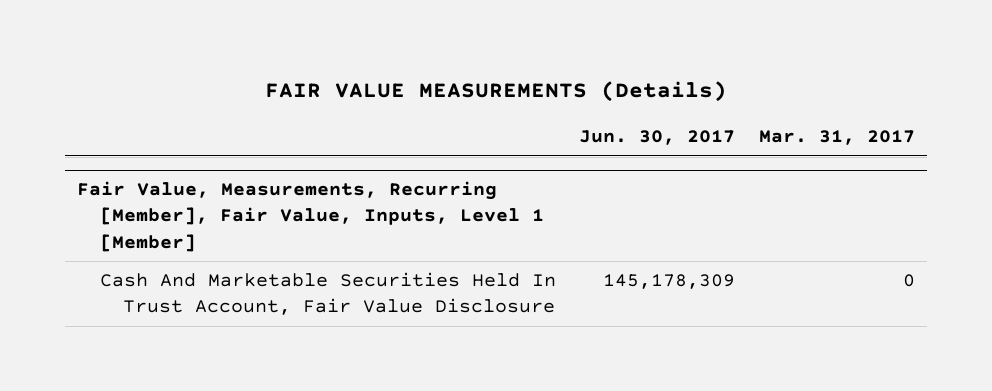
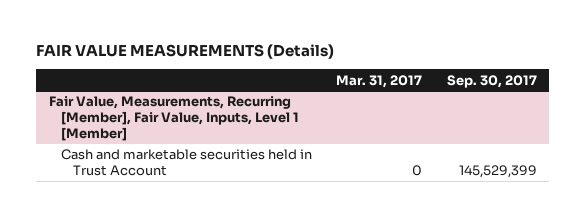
- | Jun. 30, 2017 | Mar. 31, 2017
+ | Mar. 31, 2017 | Sep. 30, 2017
@ Fair Value, Measurements, Recurring [Member], Fair Value, Inputs, Level 1 [Member]
- Cash And Marketable Securities Held In Trust Account, Fair Value Disclosure | 145,178,309 | 0
+ Cash and marketable securities held in Trust Account | 0 | 145,529,399

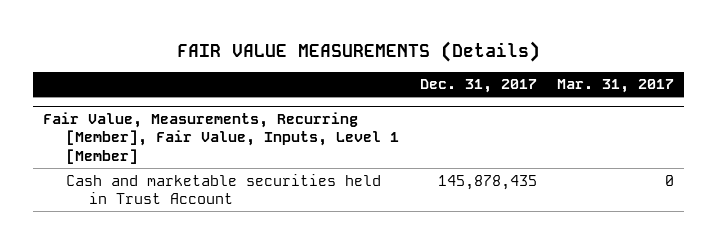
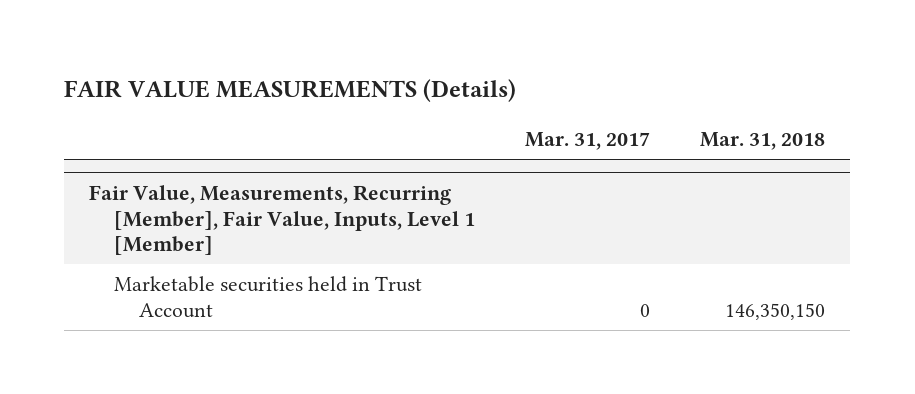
- | Dec. 31, 2017 | Mar. 31, 2017
+ | Mar. 31, 2017 | Mar. 31, 2018
@ Fair Value, Measurements, Recurring [Member], Fair Value, Inputs, Level 1 [Member]
- Cash and marketable securities held in Trust Account | 145,878,435 | 0
+ Marketable securities held in Trust Account | 0 | 146,350,150

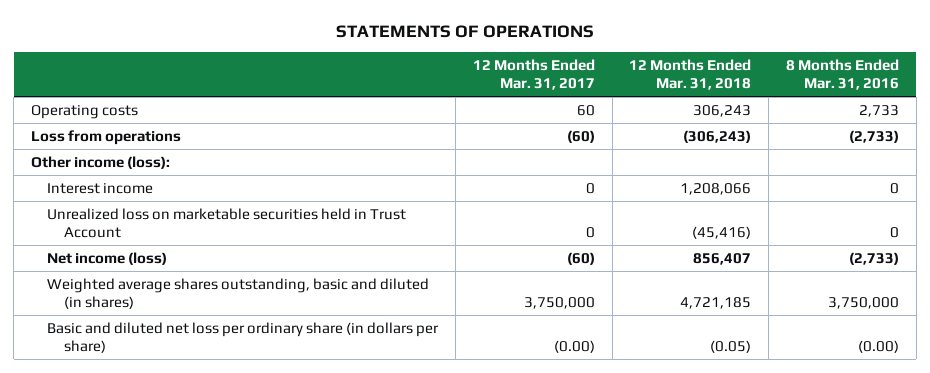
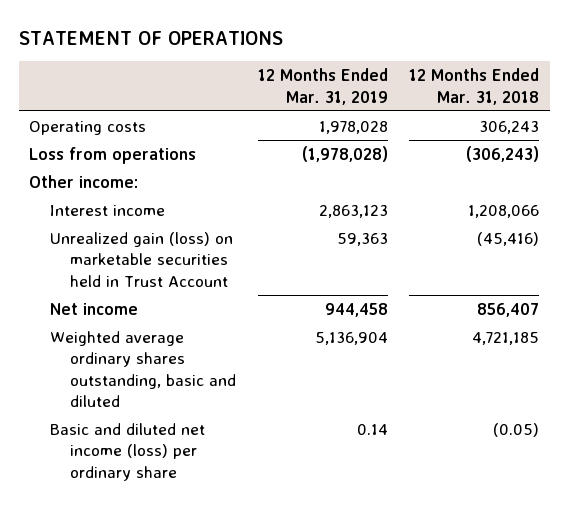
- STATEMENTS OF OPERATIONS
+ STATEMENT OF OPERATIONS
- | 12 Months Ended Mar. 31, 2017 | 12 Months Ended Mar. 31, 2018 | 8 Months Ended Mar. 31, 2016
+ | 12 Months Ended Mar. 31, 2019 | 12 Months Ended Mar. 31, 2018
- Other income (loss):
+ Other income:
- Unrealized loss on marketable securities held in Trust Account | 0 | (45,416) | 0
- Net income (loss) | (60) | 856,407 | (2,733)
- Weighted average shares outstanding, basic and diluted (in shares) | 3,750,000 | 4,721,185 | 3,750,000
- Basic and diluted net loss per ordinary share (in dollars per share) | (0.00) | (0.05) | (0.00)
+ Unrealized gain (loss) on marketable securities held in Trust Account | 59,363 | (45,416)
+ Net income | 944,458 | 856,407
+ Weighted average ordinary shares outstanding, basic and diluted | 5,136,904 | 4,721,185
+ Basic and diluted net income (loss) per ordinary share | 0.14 | (0.05)

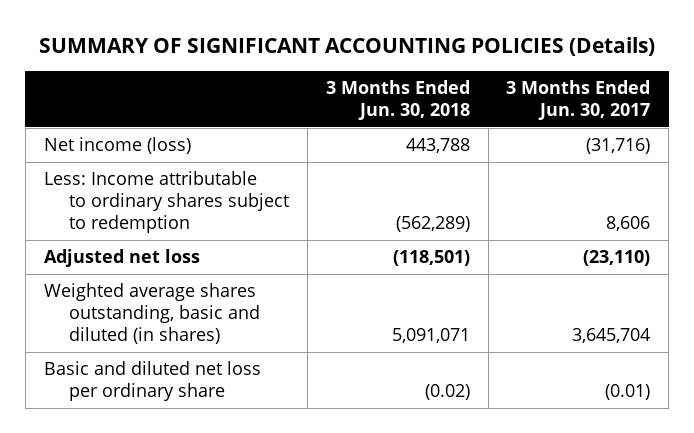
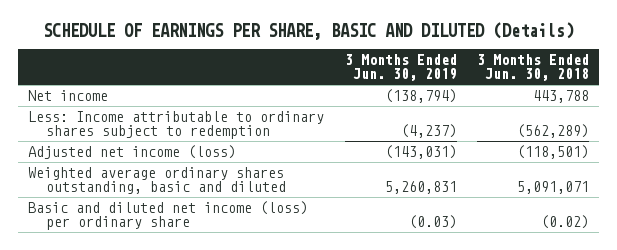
- SUMMARY OF SIGNIFICANT ACCOUNTING POLICIES (Details)
+ SCHEDULE OF EARNINGS PER SHARE, BASIC AND DILUTED (Details)
- | 3 Months Ended Jun. 30, 2018 | 3 Months Ended Jun. 30, 2017
+ | 3 Months Ended Jun. 30, 2019 | 3 Months Ended Jun. 30, 2018
- Net income (loss) | 443,788 | (31,716)
+ Net income | (138,794) | 443,788
- Adjusted net loss | (118,501) | (23,110)
- Weighted average shares outstanding, basic and diluted (in shares) | 5,091,071 | 3,645,704
- Basic and diluted net loss per ordinary share | (0.02) | (0.01)
+ Adjusted net income (loss) | (143,031) | (118,501)
+ Weighted average ordinary shares outstanding, basic and diluted | 5,260,831 | 5,091,071
+ Basic and diluted net income (loss) per ordinary share | (0.03) | (0.02)

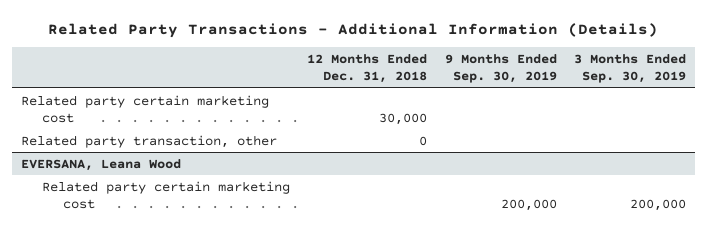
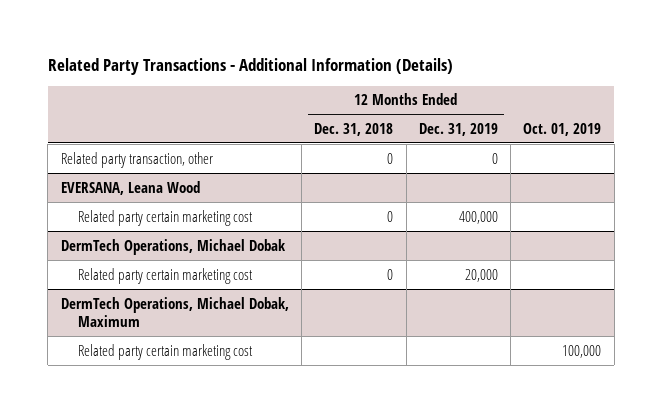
- | 12 Months Ended Dec. 31, 2018 | 9 Months Ended Sep. 30, 2019 | 3 Months Ended Sep. 30, 2019
+ | 12 Months Ended Dec. 31, 2018 | 12 Months Ended Dec. 31, 2019 | Oct. 01, 2019
- Related party certain marketing cost | 30,000 | |
@ EVERSANA, Leana Wood
+ Related party certain marketing cost | 0 | 400,000 |
+ DermTech Operations, Michael Dobak
+ Related party certain marketing cost | 0 | 20,000 |
+ DermTech Operations, Michael Dobak, Maximum

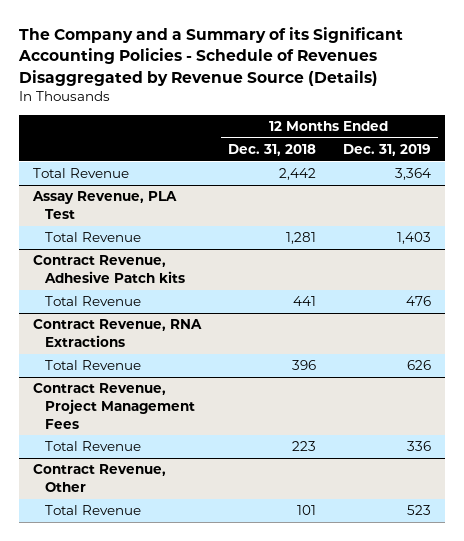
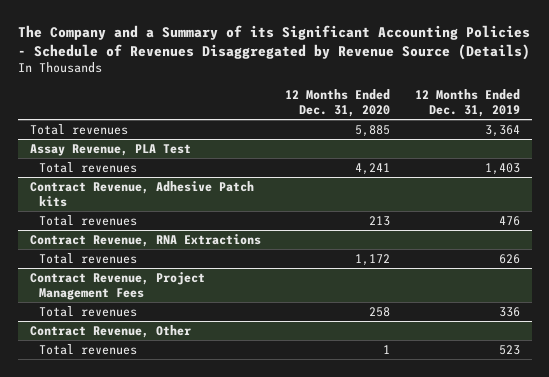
- | 12 Months Ended Dec. 31, 2018 | 12 Months Ended Dec. 31, 2019
+ | 12 Months Ended Dec. 31, 2020 | 12 Months Ended Dec. 31, 2019
- Total Revenue | 2,442 | 3,364
+ Total revenues | 5,885 | 3,364
@ Assay Revenue, PLA Test
- Total Revenue | 1,281 | 1,403
+ Total revenues | 4,241 | 1,403
@ Contract Revenue, Adhesive Patch kits
- Total Revenue | 441 | 476
+ Total revenues | 213 | 476
@ Contract Revenue, RNA Extractions
- Total Revenue | 396 | 626
+ Total revenues | 1,172 | 626
@ Contract Revenue, Project Management Fees
- Total Revenue | 223 | 336
+ Total revenues | 258 | 336
@ Contract Revenue, Other
- Total Revenue | 101 | 523
+ Total revenues | 1 | 523

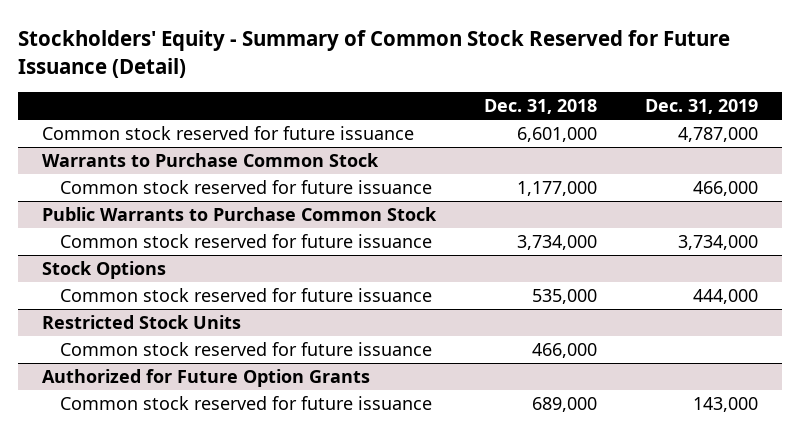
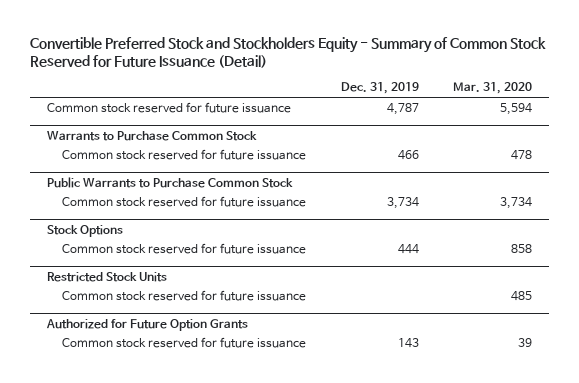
- Stockholders' Equity - Summary of Common Stock Reserved for Future Issuance (Detail)
+ Convertible Preferred Stock and Stockholders Equity - Summary of Common Stock Reserved for Future Issuance (Detail)
- | Dec. 31, 2018 | Dec. 31, 2019
+ | Dec. 31, 2019 | Mar. 31, 2020
- Common stock reserved for future issuance | 6,601,000 | 4,787,000
+ Common stock reserved for future issuance | 4,787 | 5,594
@ Warrants to Purchase Common Stock
- Common stock reserved for future issuance | 1,177,000 | 466,000
+ Common stock reserved for future issuance | 466 | 478
@ Public Warrants to Purchase Common Stock
- Common stock reserved for future issuance | 3,734,000 | 3,734,000
+ Common stock reserved for future issuance | 3,734 | 3,734
@ Stock Options
- Common stock reserved for future issuance | 535,000 | 444,000
+ Common stock reserved for future issuance | 444 | 858
@ Authorized for Future Option Grants
- Common stock reserved for future issuance | 689,000 | 143,000
+ Common stock reserved for future issuance | 143 | 39

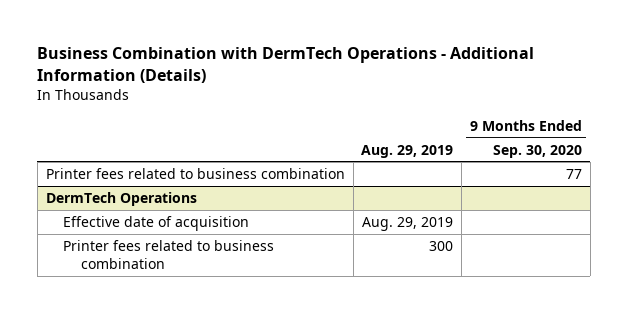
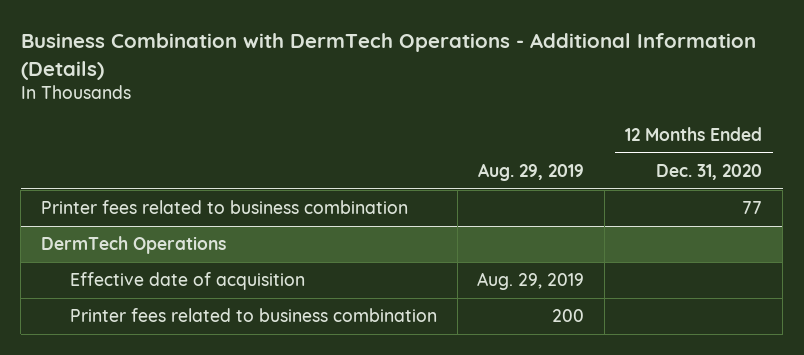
- | Aug. 29, 2019 | 9 Months Ended Sep. 30, 2020
+ | Aug. 29, 2019 | 12 Months Ended Dec. 31, 2020
@ DermTech Operations
- Printer fees related to business combination | 300 |
+ Printer fees related to business combination | 200 |

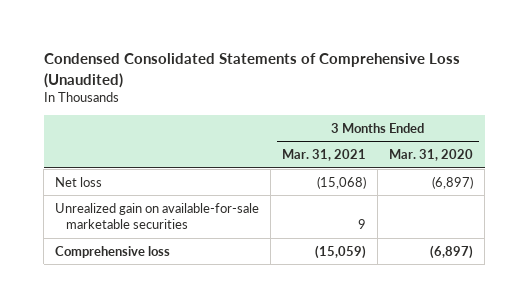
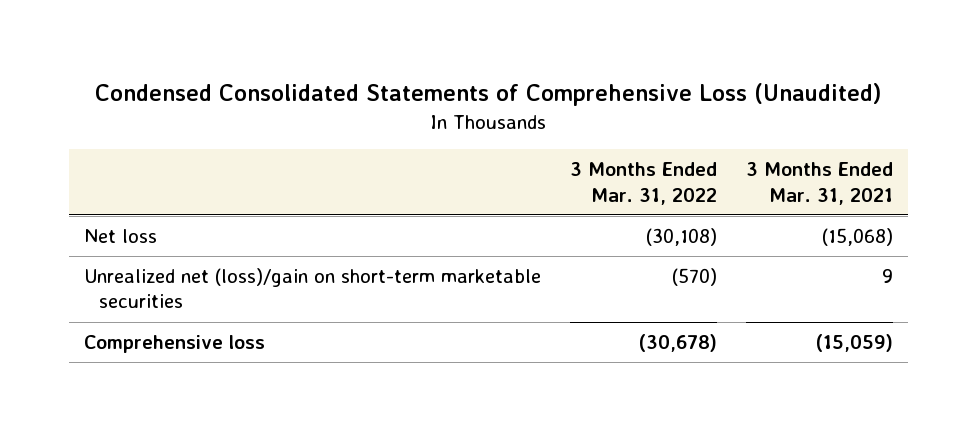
- | 3 Months Ended Mar. 31, 2021 | 3 Months Ended Mar. 31, 2020
+ | 3 Months Ended Mar. 31, 2022 | 3 Months Ended Mar. 31, 2021
- Unrealized gain on available-for-sale marketable securities | 9 |
+ Unrealized net (loss)/gain on short-term marketable securities | (570) | 9

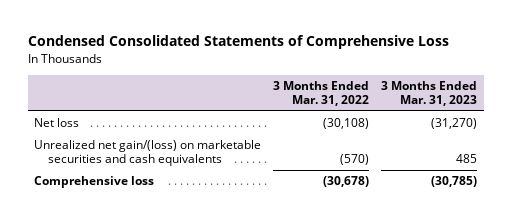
- Condensed Consolidated Statements of Comprehensive Loss (Unaudited)
+ Condensed Consolidated Statements of Comprehensive Loss
- | 3 Months Ended Mar. 31, 2022 | 3 Months Ended Mar. 31, 2021
+ | 3 Months Ended Mar. 31, 2022 | 3 Months Ended Mar. 31, 2023
- Unrealized net (loss)/gain on short-term marketable securities | (570) | 9
+ Unrealized net gain/(loss) on marketable securities and cash equivalents | (570) | 485

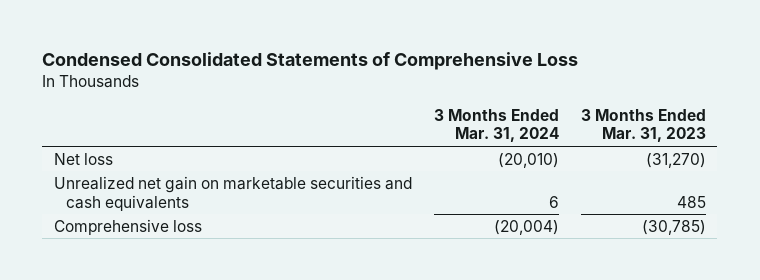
- | 3 Months Ended Mar. 31, 2022 | 3 Months Ended Mar. 31, 2023
+ | 3 Months Ended Mar. 31, 2024 | 3 Months Ended Mar. 31, 2023
- Unrealized net gain/(loss) on marketable securities and cash equivalents | (570) | 485
+ Unrealized net gain on marketable securities and cash equivalents | 6 | 485

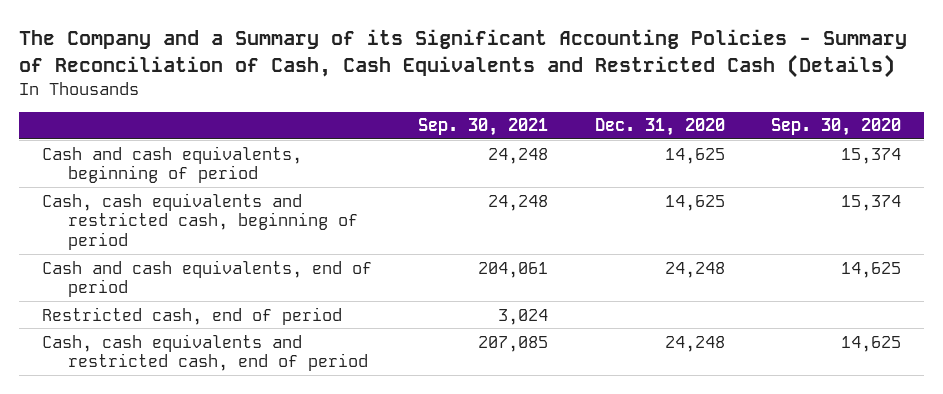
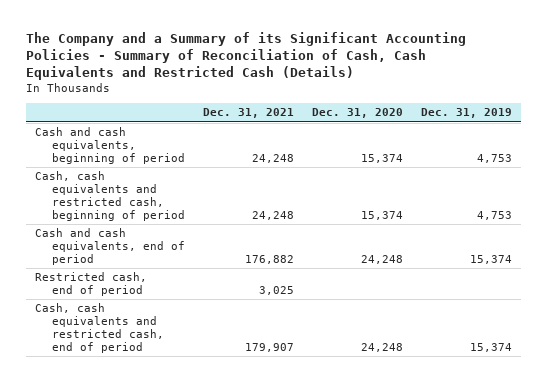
- | Sep. 30, 2021 | Dec. 31, 2020 | Sep. 30, 2020
+ | Dec. 31, 2021 | Dec. 31, 2020 | Dec. 31, 2019
- Cash and cash equivalents, beginning of period | 24,248 | 14,625 | 15,374
- Cash, cash equivalents and restricted cash, beginning of period | 24,248 | 14,625 | 15,374
+ Cash and cash equivalents, beginning of period | 24,248 | 15,374 | 4,753
+ Cash, cash equivalents and restricted cash, beginning of period | 24,248 | 15,374 | 4,753

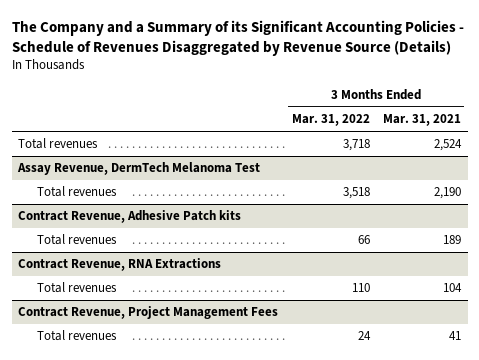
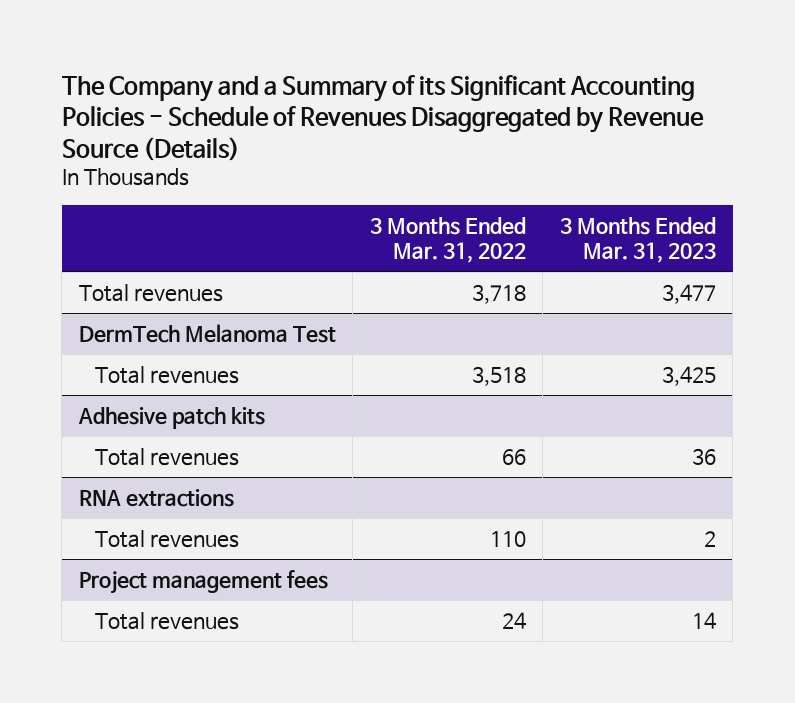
- | 3 Months Ended Mar. 31, 2022 | 3 Months Ended Mar. 31, 2021
+ | 3 Months Ended Mar. 31, 2022 | 3 Months Ended Mar. 31, 2023
- Assay Revenue, DermTech Melanoma Test
+ DermTech Melanoma Test
- Contract Revenue, Adhesive Patch kits
+ Adhesive patch kits
- Contract Revenue, RNA Extractions
+ RNA extractions
- Contract Revenue, Project Management Fees
+ Project management fees

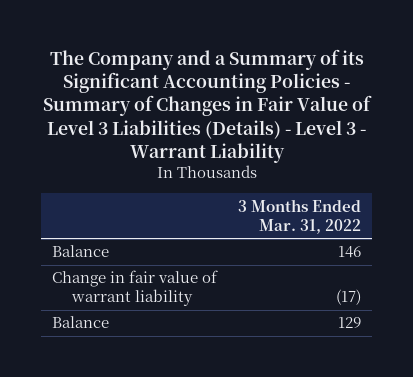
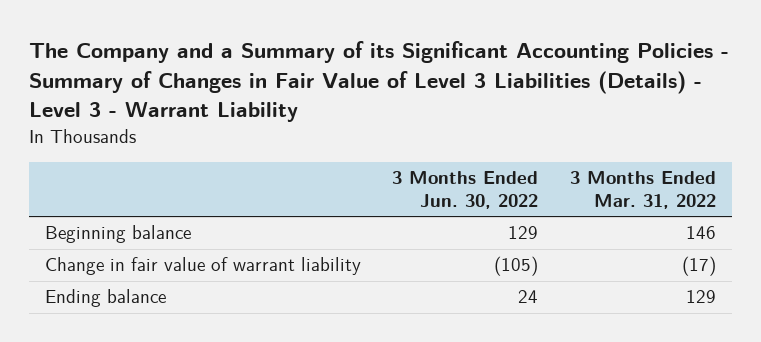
- | 3 Months Ended Mar. 31, 2022
+ | 3 Months Ended Jun. 30, 2022 | 3 Months Ended Mar. 31, 2022
- Balance | 146
+ Beginning balance | 129 | 146
- Balance | 129
+ Ending balance | 24 | 129

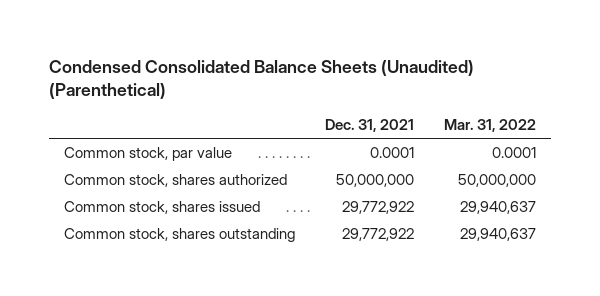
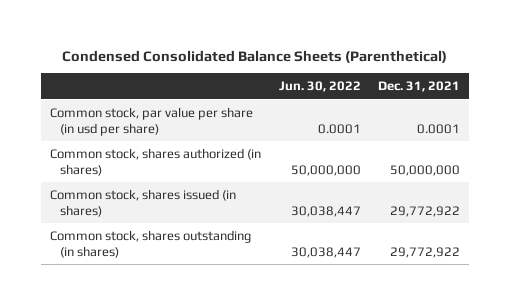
- Condensed Consolidated Balance Sheets (Unaudited) (Parenthetical)
+ Condensed Consolidated Balance Sheets (Parenthetical)
- | Dec. 31, 2021 | Mar. 31, 2022
+ | Jun. 30, 2022 | Dec. 31, 2021
- Common stock, par value | 0.0001 | 0.0001
- Common stock, shares authorized | 50,000,000 | 50,000,000
- Common stock, shares issued | 29,772,922 | 29,940,637
- Common stock, shares outstanding | 29,772,922 | 29,940,637
+ Common stock, par value per share (in usd per share) | 0.0001 | 0.0001
+ Common stock, shares authorized (in shares) | 50,000,000 | 50,000,000
+ Common stock, shares issued (in shares) | 30,038,447 | 29,772,922
+ Common stock, shares outstanding (in shares) | 30,038,447 | 29,772,922

